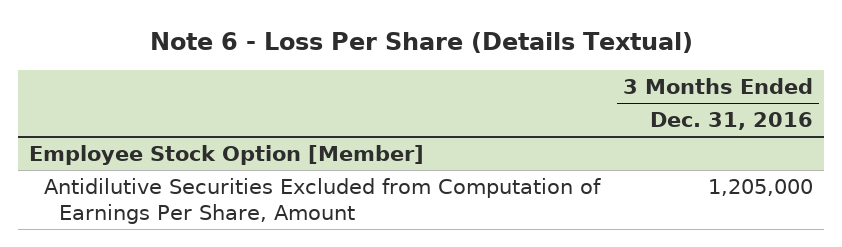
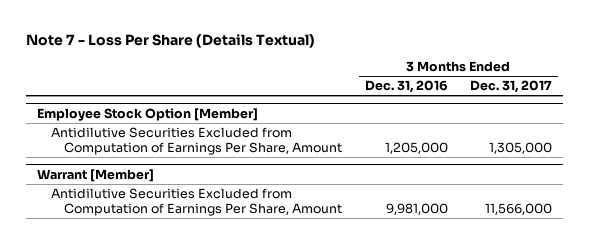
- Note 6 - Loss Per Share (Details Textual)
+ Note 7 - Loss Per Share (Details Textual)
- | 3 Months Ended Dec. 31, 2016
+ | 3 Months Ended Dec. 31, 2016 | 3 Months Ended Dec. 31, 2017
+ Warrant [Member]
+ Antidilutive Securities Excluded from Computation of Earnings Per Share, Amount | 9,981,000 | 11,566,000

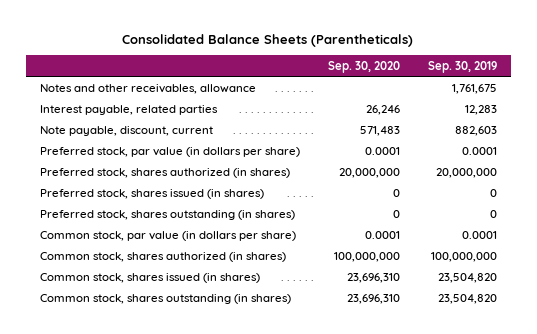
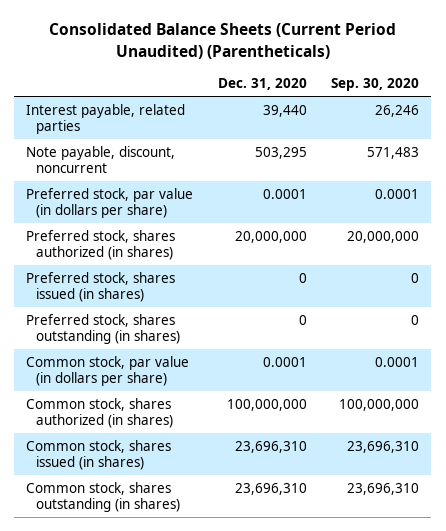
- Consolidated Balance Sheets (Parentheticals)
+ Consolidated Balance Sheets (Current Period Unaudited) (Parentheticals)
- | Sep. 30, 2020 | Sep. 30, 2019
+ | Dec. 31, 2020 | Sep. 30, 2020
- Notes and other receivables, allowance | | 1,761,675
- Note payable, discount, current | 571,483 | 882,603
+ Note payable, discount, noncurrent | 503,295 | 571,483

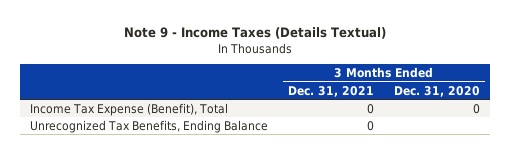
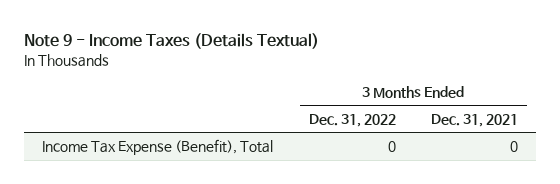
- | 3 Months Ended Dec. 31, 2021 | 3 Months Ended Dec. 31, 2020
+ | 3 Months Ended Dec. 31, 2022 | 3 Months Ended Dec. 31, 2021
- Unrecognized Tax Benefits, Ending Balance | 0 |

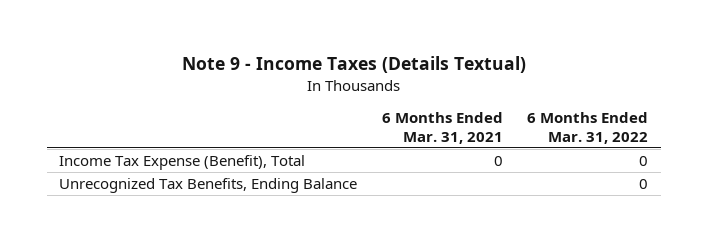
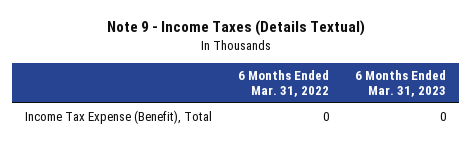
- | 6 Months Ended Mar. 31, 2021 | 6 Months Ended Mar. 31, 2022
+ | 6 Months Ended Mar. 31, 2022 | 6 Months Ended Mar. 31, 2023
- Unrecognized Tax Benefits, Ending Balance | | 0

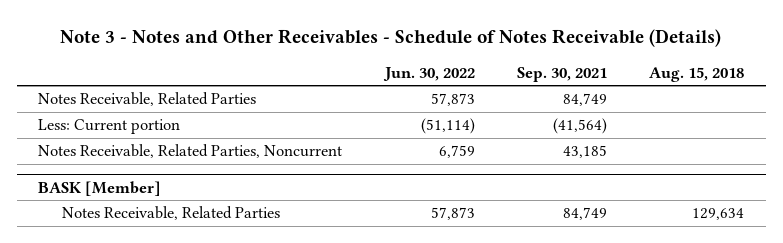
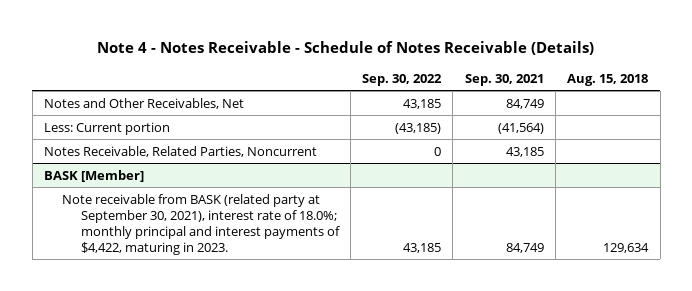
- Note 3 - Notes and Other Receivables - Schedule of Notes Receivable (Details)
+ Note 4 - Notes Receivable - Schedule of Notes Receivable (Details)
- | Jun. 30, 2022 | Sep. 30, 2021 | Aug. 15, 2018
+ | Sep. 30, 2022 | Sep. 30, 2021 | Aug. 15, 2018
- Notes Receivable, Related Parties | 57,873 | 84,749 |
+ Notes and Other Receivables, Net | 43,185 | 84,749 |
@ BASK [Member]
- Notes Receivable, Related Parties | 57,873 | 84,749 | 129,634
+ Note receivable from BASK (related party at September 30, 2021), interest rate of 18.0%; monthly principal and interest payments of $4,422, maturing in 2023. | 43,185 | 84,749 | 129,634

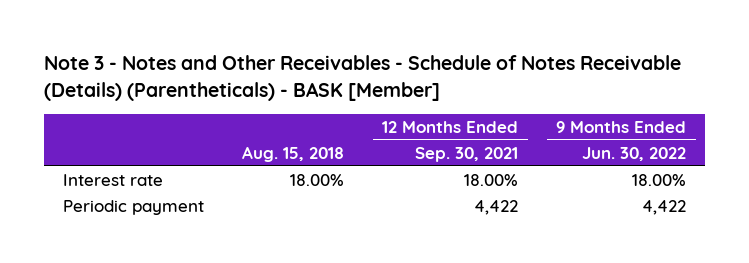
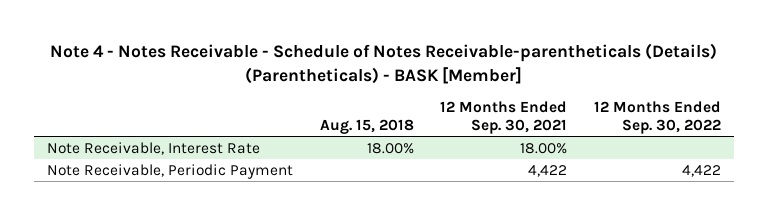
- Note 3 - Notes and Other Receivables - Schedule of Notes Receivable (Details) (Parentheticals) - BASK [Member]
+ Note 4 - Notes Receivable - Schedule of Notes Receivable-parentheticals (Details) (Parentheticals) - BASK [Member]
- | Aug. 15, 2018 | 12 Months Ended Sep. 30, 2021 | 9 Months Ended Jun. 30, 2022
+ | Aug. 15, 2018 | 12 Months Ended Sep. 30, 2021 | 12 Months Ended Sep. 30, 2022
- Interest rate | 18.00% | 18.00% | 18.00%
- Periodic payment | | 4,422 | 4,422
+ Note Receivable, Interest Rate | 18.00% | 18.00% |
+ Note Receivable, Periodic Payment | | 4,422 | 4,422

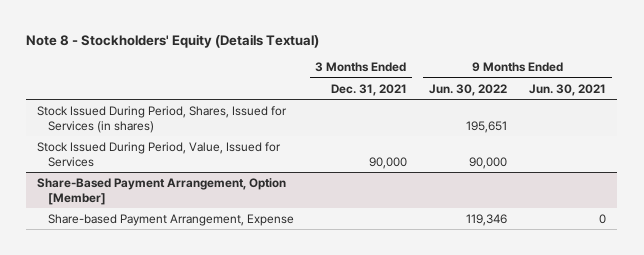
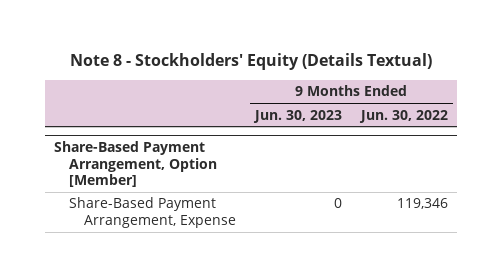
- | 3 Months Ended Dec. 31, 2021 | 9 Months Ended Jun. 30, 2022 | 9 Months Ended Jun. 30, 2021
+ | 9 Months Ended Jun. 30, 2023 | 9 Months Ended Jun. 30, 2022
- Stock Issued During Period, Shares, Issued for Services (in shares) | | 195,651 |
- Stock Issued During Period, Value, Issued for Services | 90,000 | 90,000 |
@ Share-Based Payment Arrangement, Option [Member]
- Share-based Payment Arrangement, Expense | | 119,346 | 0
+ Share-Based Payment Arrangement, Expense | 0 | 119,346

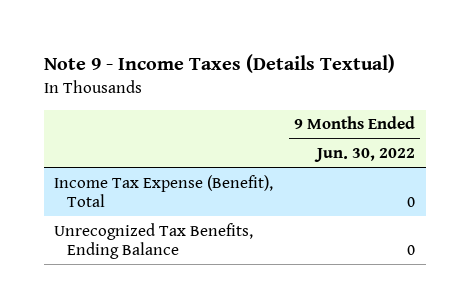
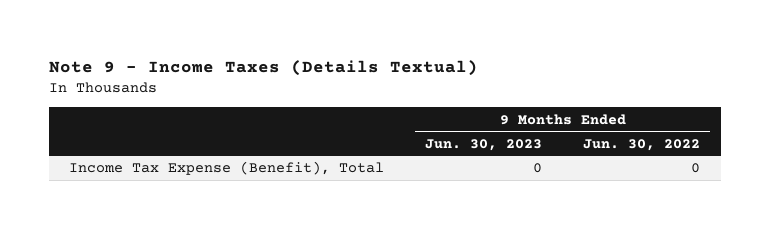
- | 9 Months Ended Jun. 30, 2022
+ | 9 Months Ended Jun. 30, 2023 | 9 Months Ended Jun. 30, 2022
- Unrecognized Tax Benefits, Ending Balance | 0

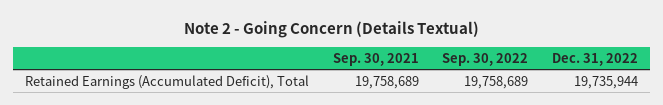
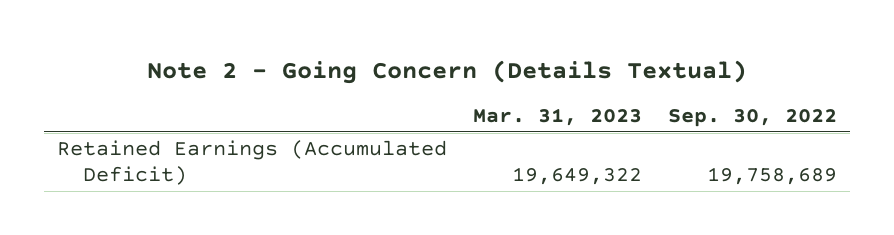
- | Sep. 30, 2021 | Sep. 30, 2022 | Dec. 31, 2022
+ | Mar. 31, 2023 | Sep. 30, 2022
- Retained Earnings (Accumulated Deficit), Total | 19,758,689 | 19,758,689 | 19,735,944
+ Retained Earnings (Accumulated Deficit) | 19,649,322 | 19,758,689

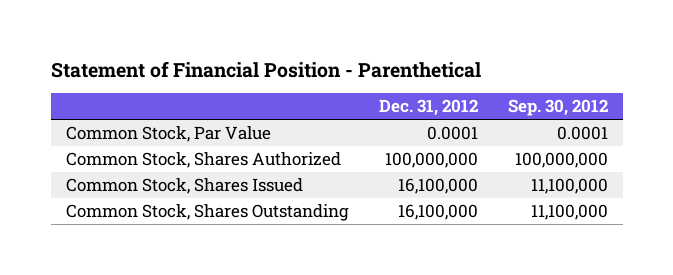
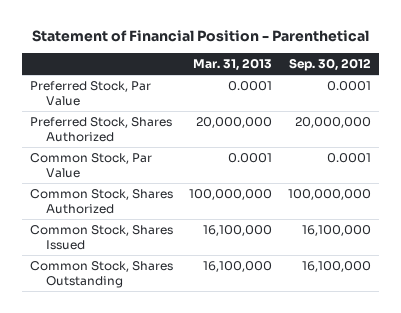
- | Dec. 31, 2012 | Sep. 30, 2012
+ | Mar. 31, 2013 | Sep. 30, 2012
+ Preferred Stock, Par Value | 0.0001 | 0.0001
+ Preferred Stock, Shares Authorized | 20,000,000 | 20,000,000
- Common Stock, Shares Issued | 16,100,000 | 11,100,000
- Common Stock, Shares Outstanding | 16,100,000 | 11,100,000
+ Common Stock, Shares Issued | 16,100,000 | 16,100,000
+ Common Stock, Shares Outstanding | 16,100,000 | 16,100,000

